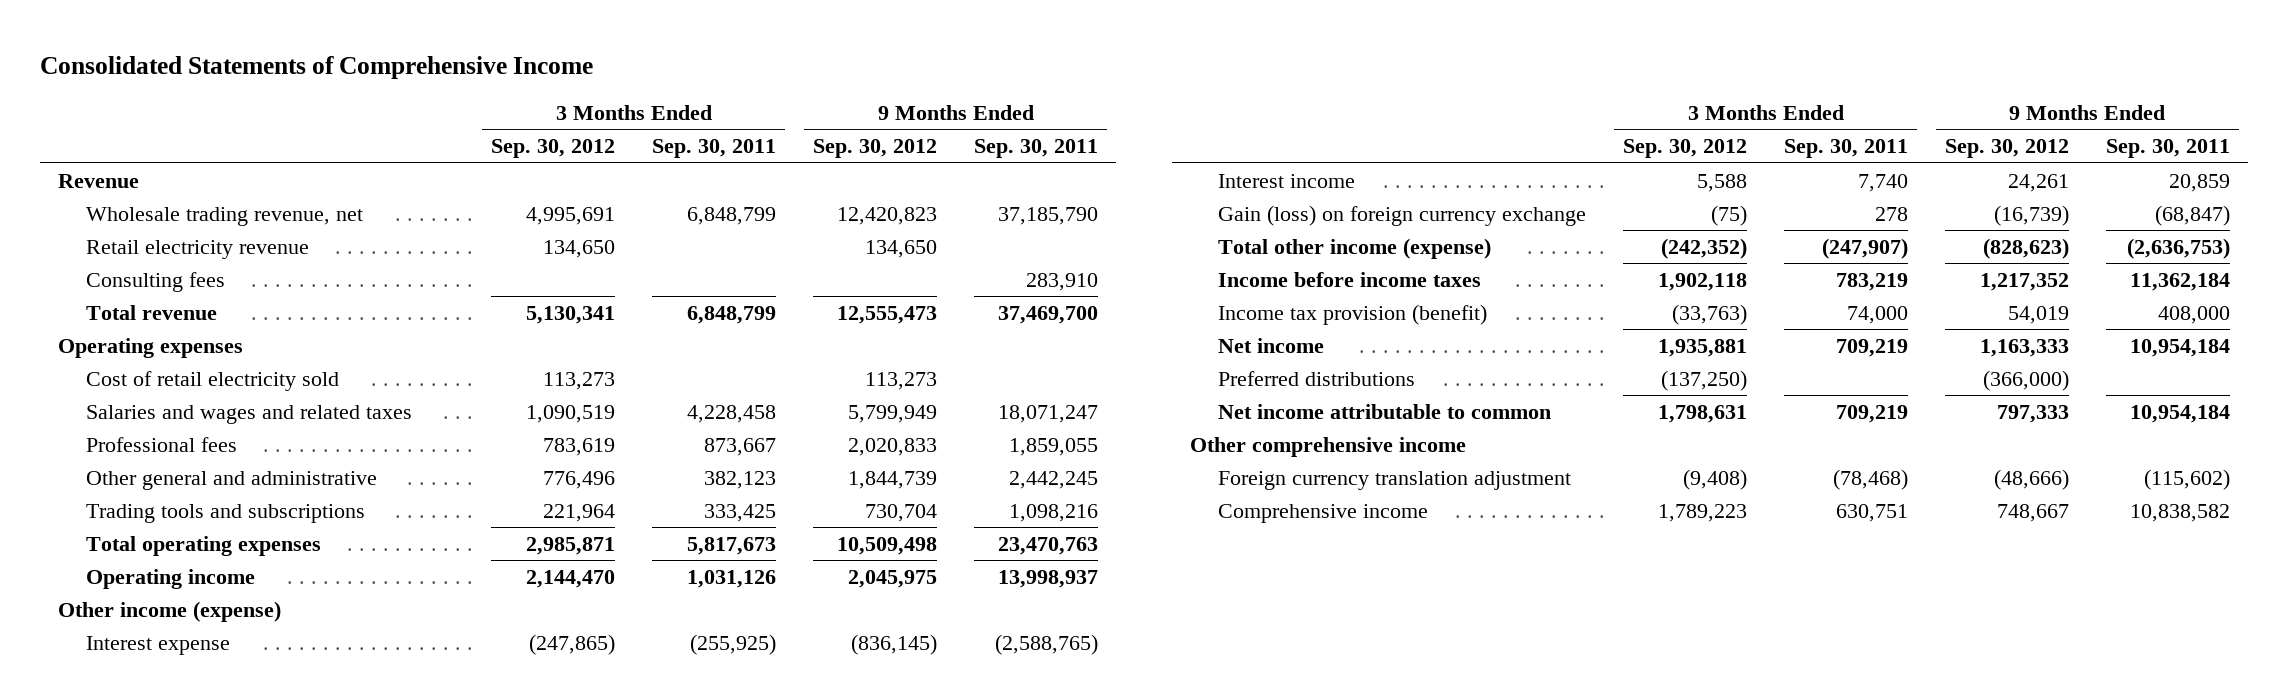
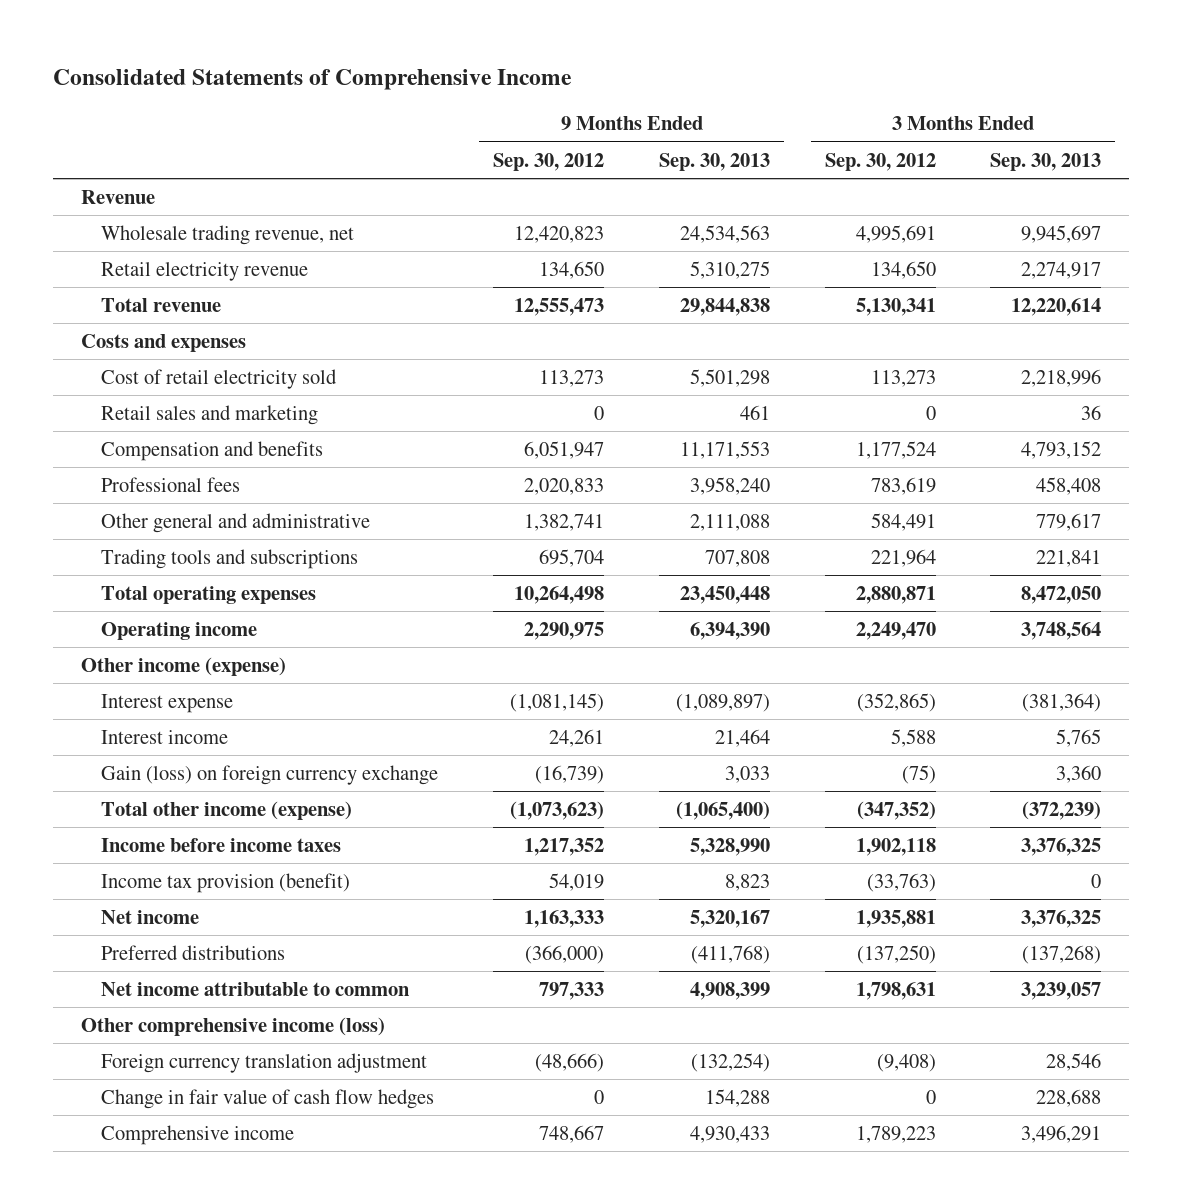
- | 3 Months Ended Sep. 30, 2012 | 3 Months Ended Sep. 30, 2011 | 9 Months Ended Sep. 30, 2012 | 9 Months Ended Sep. 30, 2011
+ | 9 Months Ended Sep. 30, 2012 | 9 Months Ended Sep. 30, 2013 | 3 Months Ended Sep. 30, 2012 | 3 Months Ended Sep. 30, 2013
- Consulting fees | | | | 283,910
- Operating expenses
+ Costs and expenses
- Salaries and wages and related taxes | 1,090,519 | 4,228,458 | 5,799,949 | 18,071,247
+ Retail sales and marketing | 0 | 461 | 0 | 36
+ Compensation and benefits | 6,051,947 | 11,171,553 | 1,177,524 | 4,793,152
- Other general and administrative | 776,496 | 382,123 | 1,844,739 | 2,442,245
- Trading tools and subscriptions | 221,964 | 333,425 | 730,704 | 1,098,216
- Total operating expenses | 2,985,871 | 5,817,673 | 10,509,498 | 23,470,763
- Operating income | 2,144,470 | 1,031,126 | 2,045,975 | 13,998,937
+ Other general and administrative | 1,382,741 | 2,111,088 | 584,491 | 779,617
+ Trading tools and subscriptions | 695,704 | 707,808 | 221,964 | 221,841
+ Total operating expenses | 10,264,498 | 23,450,448 | 2,880,871 | 8,472,050
+ Operating income | 2,290,975 | 6,394,390 | 2,249,470 | 3,748,564
- Interest expense | (247,865) | (255,925) | (836,145) | (2,588,765)
+ Interest expense | (1,081,145) | (1,089,897) | (352,865) | (381,364)
- Total other income (expense) | (242,352) | (247,907) | (828,623) | (2,636,753)
+ Total other income (expense) | (1,073,623) | (1,065,400) | (347,352) | (372,239)
- Other comprehensive income
+ Other comprehensive income (loss)
+ Change in fair value of cash flow hedges | 0 | 154,288 | 0 | 228,688

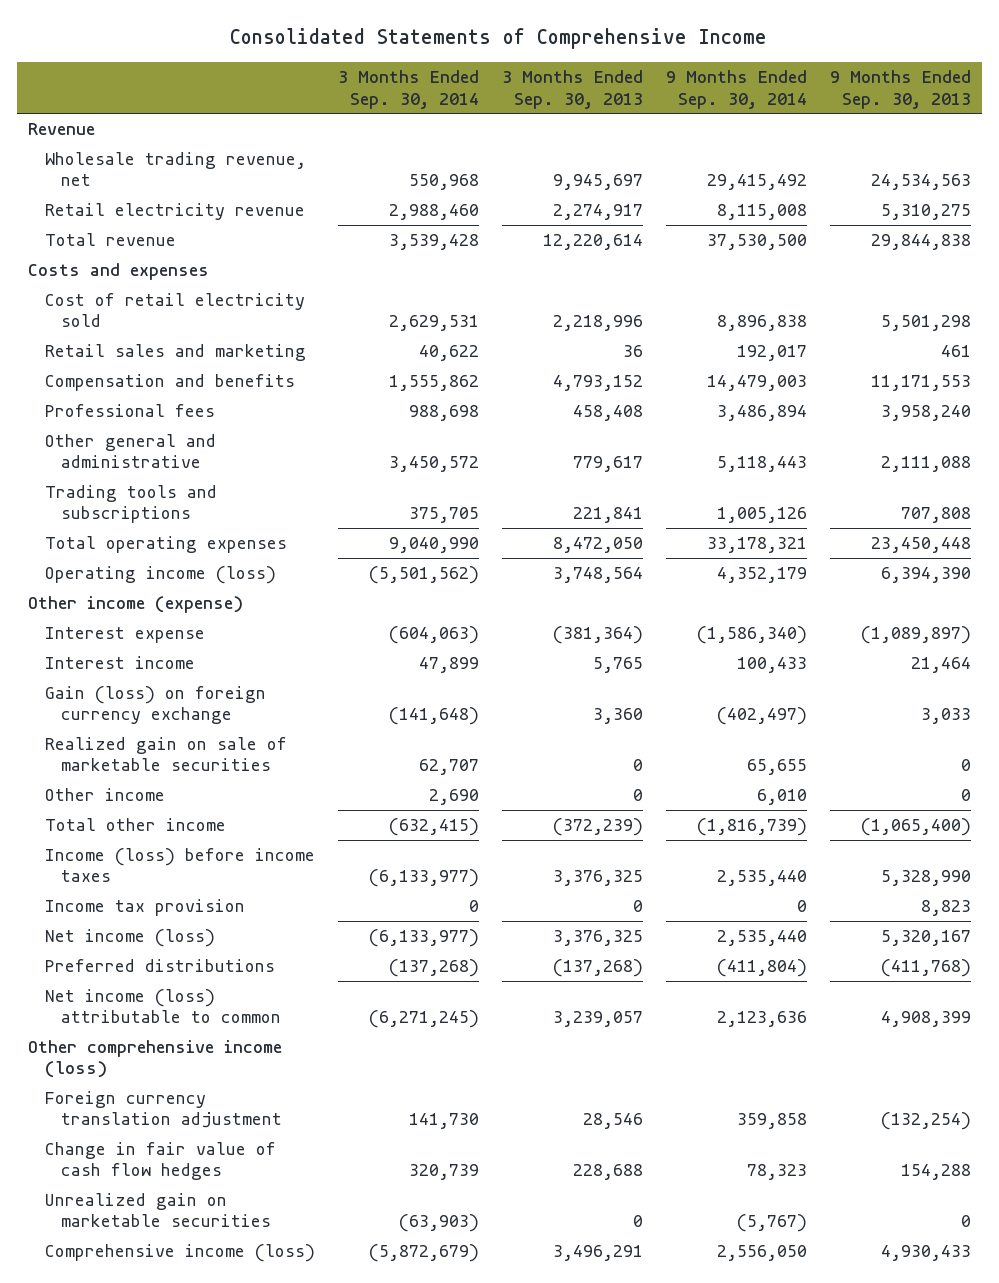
- | 9 Months Ended Sep. 30, 2012 | 9 Months Ended Sep. 30, 2013 | 3 Months Ended Sep. 30, 2012 | 3 Months Ended Sep. 30, 2013
+ | 3 Months Ended Sep. 30, 2014 | 3 Months Ended Sep. 30, 2013 | 9 Months Ended Sep. 30, 2014 | 9 Months Ended Sep. 30, 2013
- Operating income | 2,290,975 | 6,394,390 | 2,249,470 | 3,748,564
+ Operating income (loss) | (5,501,562) | 3,748,564 | 4,352,179 | 6,394,390
- Total other income (expense) | (1,073,623) | (1,065,400) | (347,352) | (372,239)
- Income before income taxes | 1,217,352 | 5,328,990 | 1,902,118 | 3,376,325
- Income tax provision (benefit) | 54,019 | 8,823 | (33,763) | 0
- Net income | 1,163,333 | 5,320,167 | 1,935,881 | 3,376,325
+ Realized gain on sale of marketable securities | 62,707 | 0 | 65,655 | 0
+ Other income | 2,690 | 0 | 6,010 | 0
+ Total other income | (632,415) | (372,239) | (1,816,739) | (1,065,400)
+ Income (loss) before income taxes | (6,133,977) | 3,376,325 | 2,535,440 | 5,328,990
+ Income tax provision | 0 | 0 | 0 | 8,823
+ Net income (loss) | (6,133,977) | 3,376,325 | 2,535,440 | 5,320,167
- Net income attributable to common | 797,333 | 4,908,399 | 1,798,631 | 3,239,057
+ Net income (loss) attributable to common | (6,271,245) | 3,239,057 | 2,123,636 | 4,908,399
- Comprehensive income | 748,667 | 4,930,433 | 1,789,223 | 3,496,291
+ Unrealized gain on marketable securities | (63,903) | 0 | (5,767) | 0
+ Comprehensive income (loss) | (5,872,679) | 3,496,291 | 2,556,050 | 4,930,433

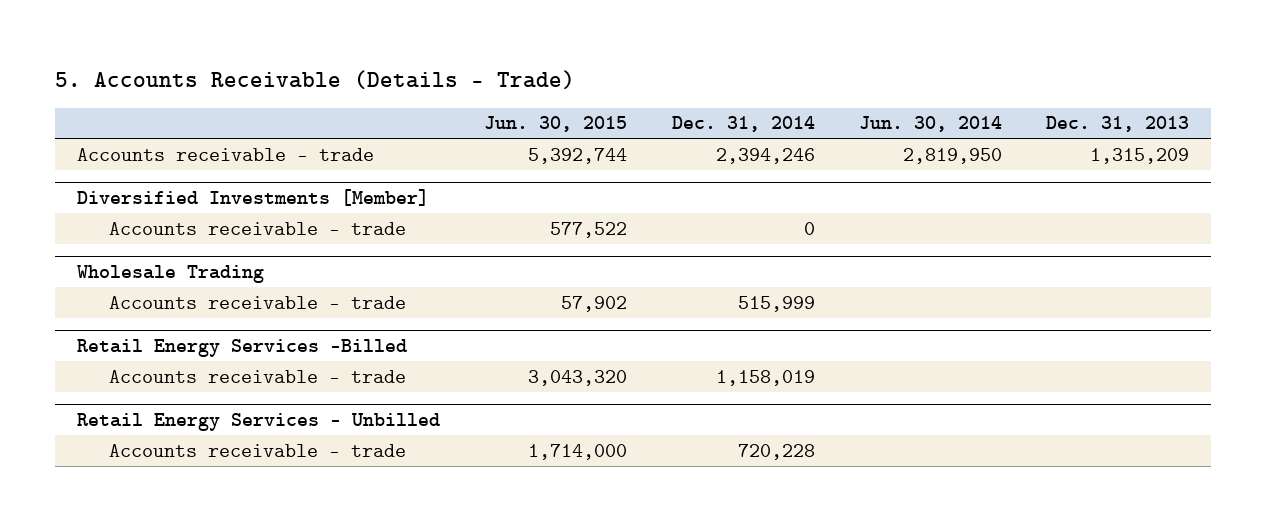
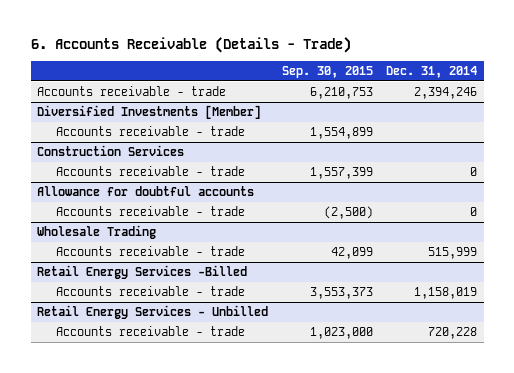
- 5. Accounts Receivable (Details - Trade)
+ 6. Accounts Receivable (Details - Trade)
- | Jun. 30, 2015 | Dec. 31, 2014 | Jun. 30, 2014 | Dec. 31, 2013
+ | Sep. 30, 2015 | Dec. 31, 2014
@ Diversified Investments [Member]
+ Accounts receivable - trade | 1,554,899 |
+ Construction Services
+ Allowance for doubtful accounts
+ Accounts receivable - trade | (2,500) | 0

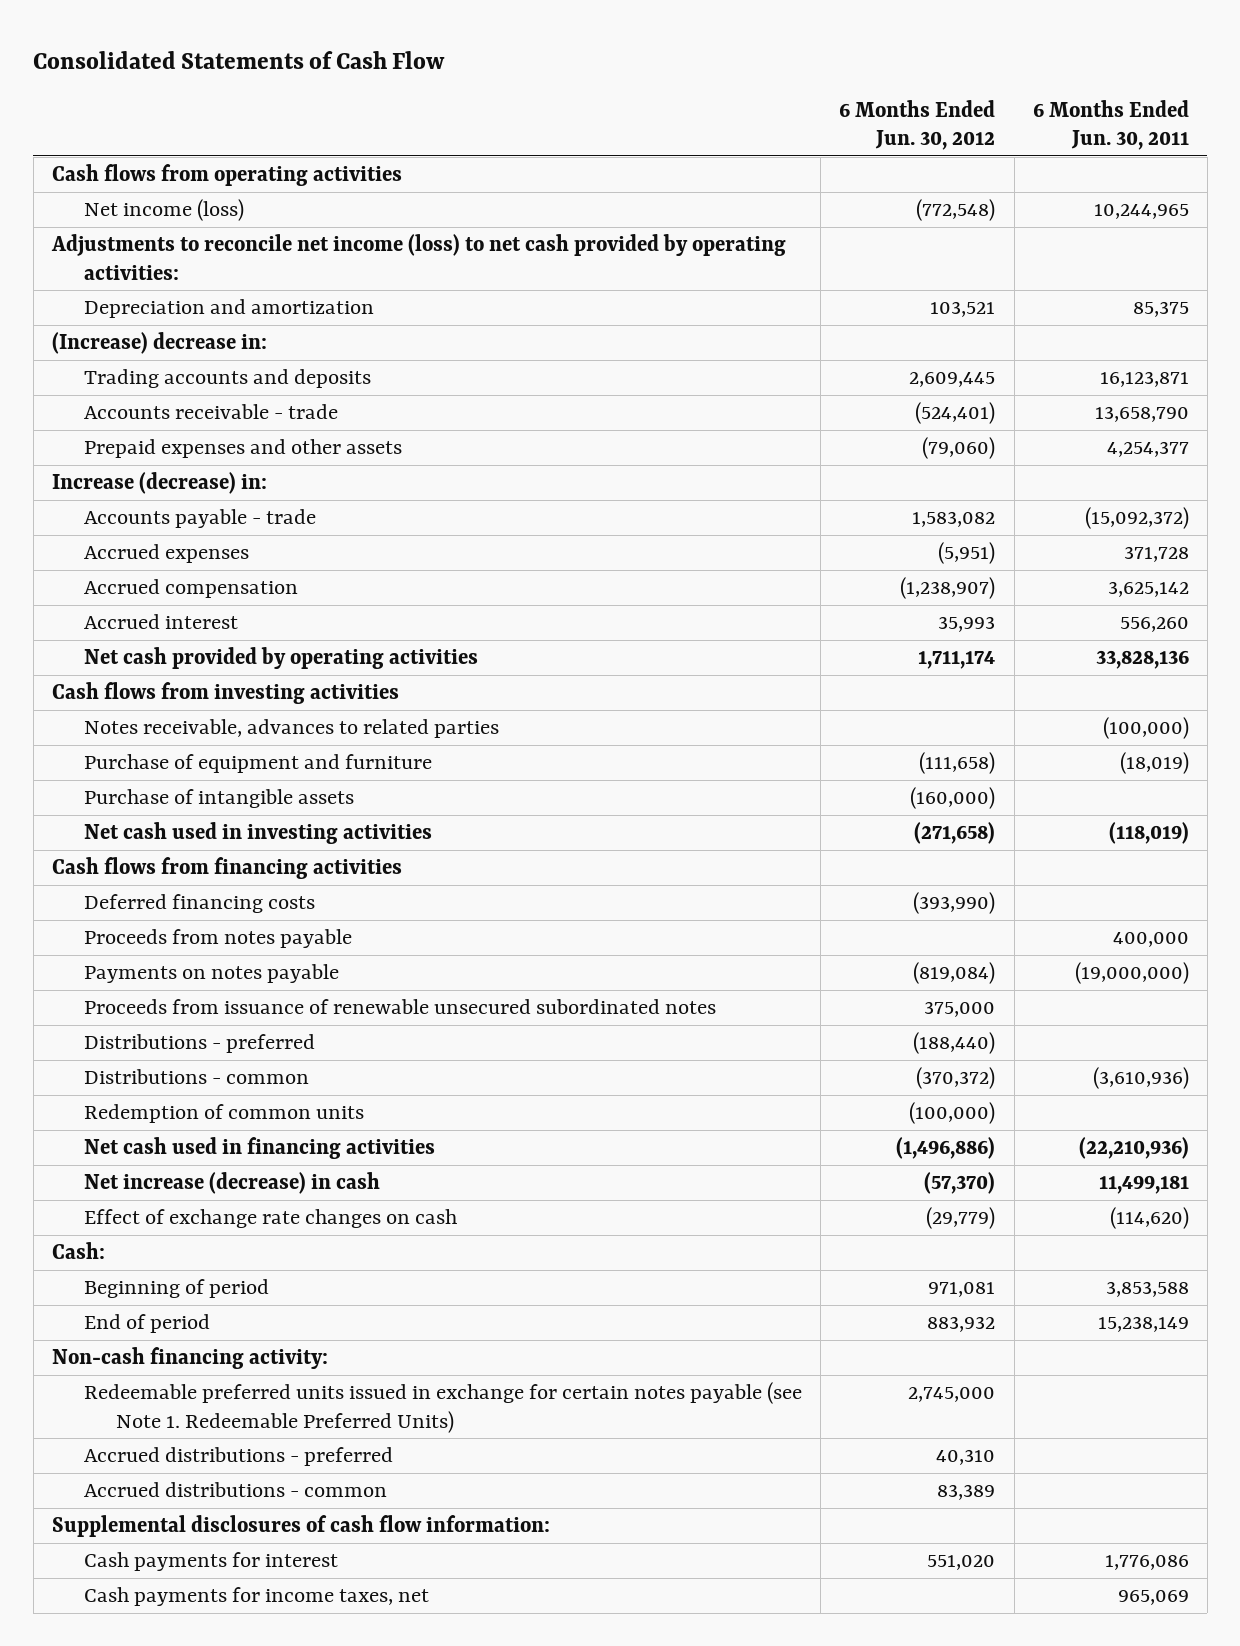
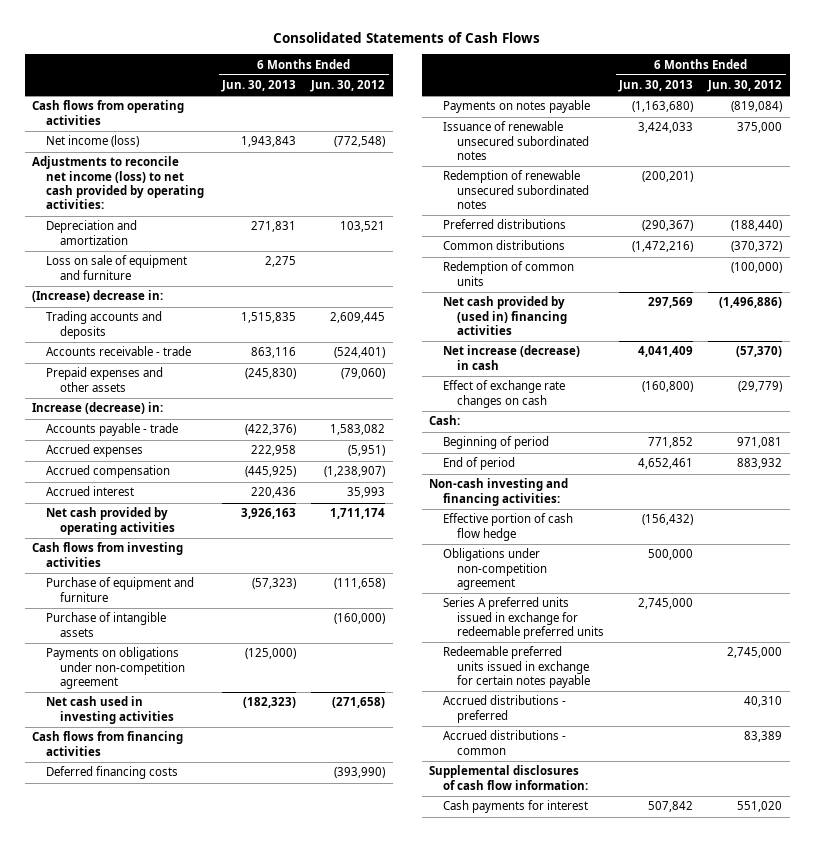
- Consolidated Statements of Cash Flow
+ Consolidated Statements of Cash Flows
- | 6 Months Ended Jun. 30, 2012 | 6 Months Ended Jun. 30, 2011
+ | 6 Months Ended Jun. 30, 2013 | 6 Months Ended Jun. 30, 2012
+ Loss on sale of equipment and furniture | 2,275 |
- Notes receivable, advances to related parties | | (100,000)
+ Payments on obligations under non-competition agreement | (125,000) |
- Proceeds from notes payable | | 400,000
- Proceeds from issuance of renewable unsecured subordinated notes | 375,000 |
- Distributions - preferred | (188,440) |
- Distributions - common | (370,372) | (3,610,936)
+ Issuance of renewable unsecured subordinated notes | 3,424,033 | 375,000
+ Redemption of renewable unsecured subordinated notes | (200,201) |
+ Preferred distributions | (290,367) | (188,440)
+ Common distributions | (1,472,216) | (370,372)
- Net cash used in financing activities | (1,496,886) | (22,210,936)
+ Net cash provided by (used in) financing activities | 297,569 | (1,496,886)
- Non-cash financing activity:
- Redeemable preferred units issued in exchange for certain notes payable (see Note 1. Redeemable Preferred Units) | 2,745,000 |
+ Non-cash investing and financing activities:
+ Effective portion of cash flow hedge | (156,432) |
+ Obligations under non-competition agreement | 500,000 |
+ Series A preferred units issued in exchange for redeemable preferred units | 2,745,000 |
+ Redeemable preferred units issued in exchange for certain notes payable | | 2,745,000
- Cash payments for income taxes, net | | 965,069

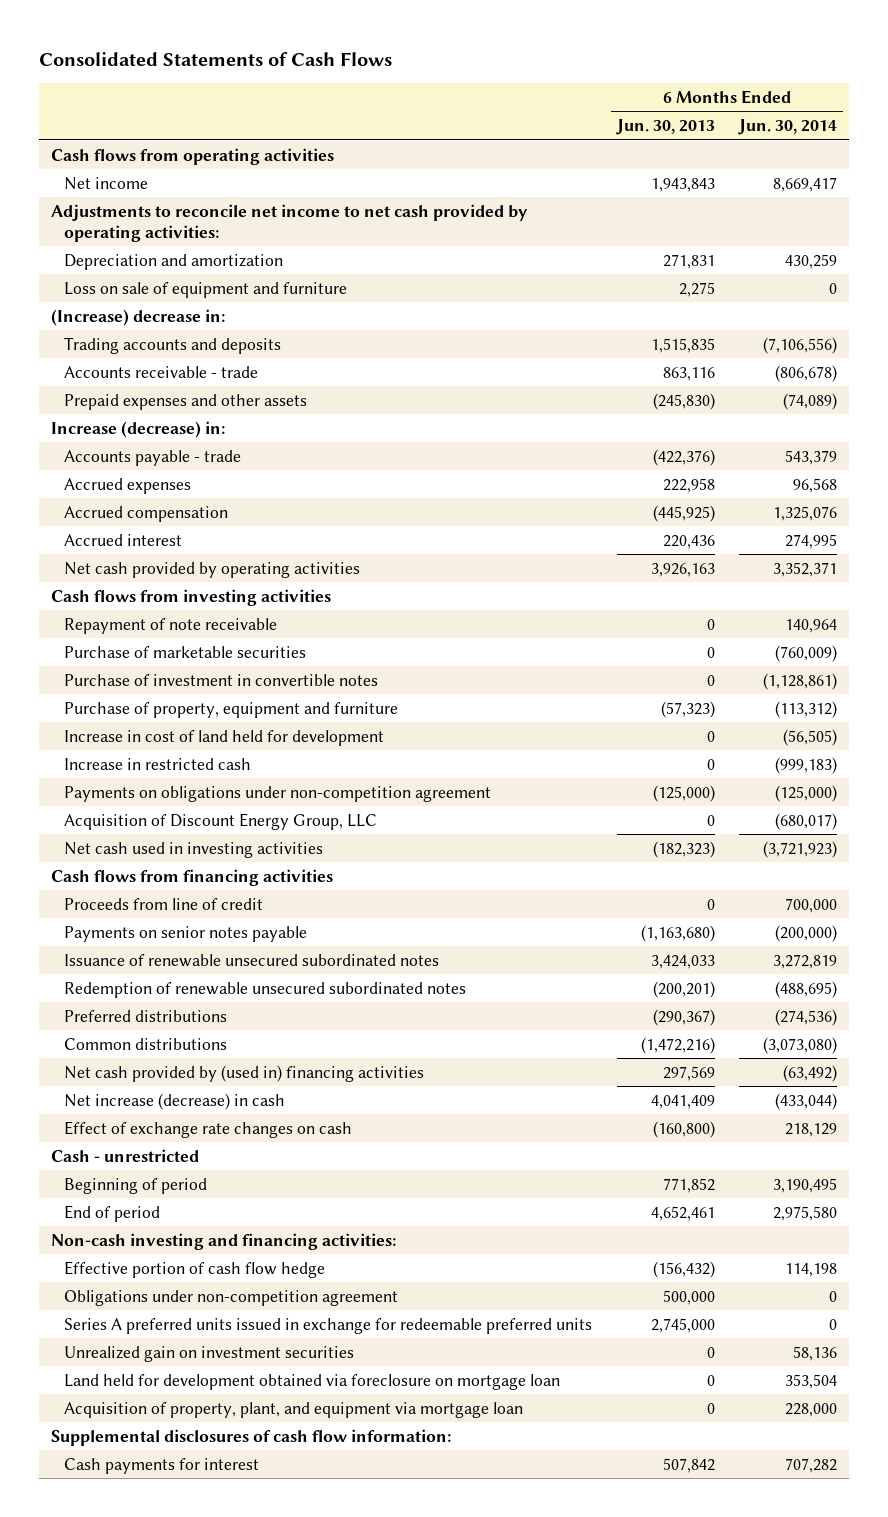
- | 6 Months Ended Jun. 30, 2013 | 6 Months Ended Jun. 30, 2012
+ | 6 Months Ended Jun. 30, 2013 | 6 Months Ended Jun. 30, 2014
- Net income (loss) | 1,943,843 | (772,548)
- Adjustments to reconcile net income (loss) to net cash provided by operating activities:
+ Net income | 1,943,843 | 8,669,417
+ Adjustments to reconcile net income to net cash provided by operating activities:
- Purchase of equipment and furniture | (57,323) | (111,658)
- Purchase of intangible assets | | (160,000)
+ Repayment of note receivable | 0 | 140,964
+ Purchase of marketable securities | 0 | (760,009)
+ Purchase of investment in convertible notes | 0 | (1,128,861)
+ Purchase of property, equipment and furniture | (57,323) | (113,312)
+ Increase in cost of land held for development | 0 | (56,505)
+ Increase in restricted cash | 0 | (999,183)
+ Acquisition of Discount Energy Group, LLC | 0 | (680,017)
- Deferred financing costs | | (393,990)
- Payments on notes payable | (1,163,680) | (819,084)
+ Proceeds from line of credit | 0 | 700,000
+ Payments on senior notes payable | (1,163,680) | (200,000)
- Redemption of common units | | (100,000)
- Cash:
+ Cash - unrestricted
- Redeemable preferred units issued in exchange for certain notes payable | | 2,745,000
- Accrued distributions - preferred | | 40,310
- Accrued distributions - common | | 83,389
+ Unrealized gain on investment securities | 0 | 58,136
+ Land held for development obtained via foreclosure on mortgage loan | 0 | 353,504
+ Acquisition of property, plant, and equipment via mortgage loan | 0 | 228,000

